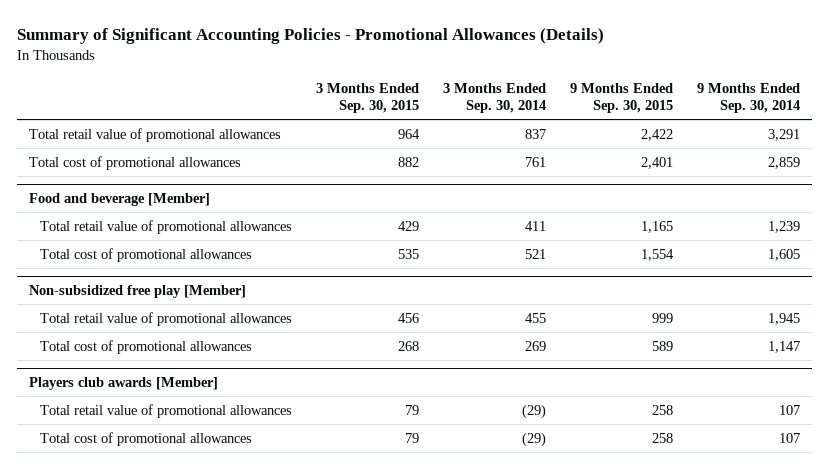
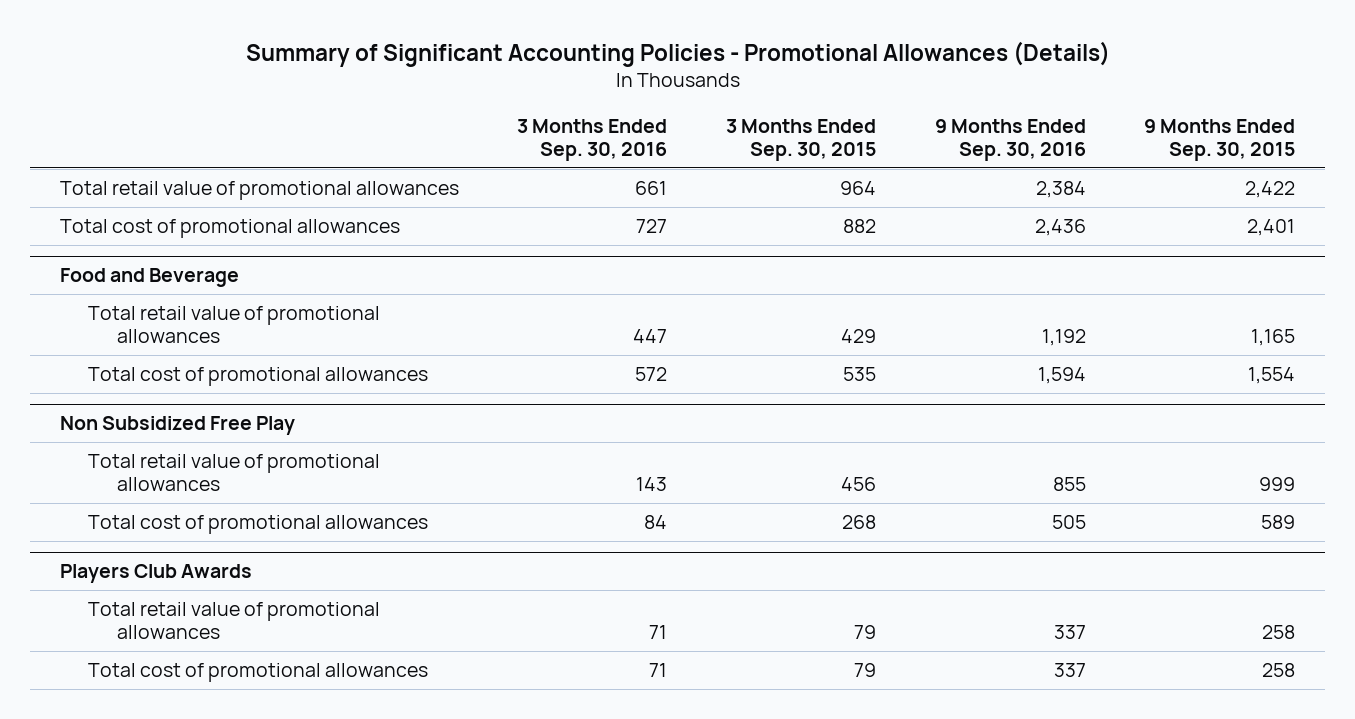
- | 3 Months Ended Sep. 30, 2015 | 3 Months Ended Sep. 30, 2014 | 9 Months Ended Sep. 30, 2015 | 9 Months Ended Sep. 30, 2014
+ | 3 Months Ended Sep. 30, 2016 | 3 Months Ended Sep. 30, 2015 | 9 Months Ended Sep. 30, 2016 | 9 Months Ended Sep. 30, 2015
- Food and beverage [Member]
+ Food and Beverage
- Non-subsidized free play [Member]
+ Non Subsidized Free Play
- Players club awards [Member]
+ Players Club Awards

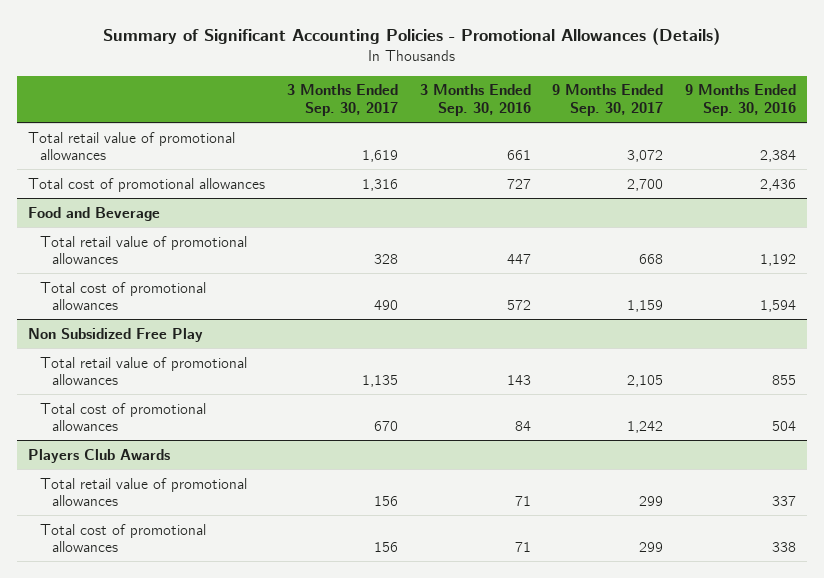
- | 3 Months Ended Sep. 30, 2016 | 3 Months Ended Sep. 30, 2015 | 9 Months Ended Sep. 30, 2016 | 9 Months Ended Sep. 30, 2015
+ | 3 Months Ended Sep. 30, 2017 | 3 Months Ended Sep. 30, 2016 | 9 Months Ended Sep. 30, 2017 | 9 Months Ended Sep. 30, 2016
@ Non Subsidized Free Play
- Total cost of promotional allowances | 84 | 268 | 505 | 589
+ Total cost of promotional allowances | 670 | 84 | 1,242 | 504
@ Players Club Awards
- Total cost of promotional allowances | 71 | 79 | 337 | 258
+ Total cost of promotional allowances | 156 | 71 | 299 | 338

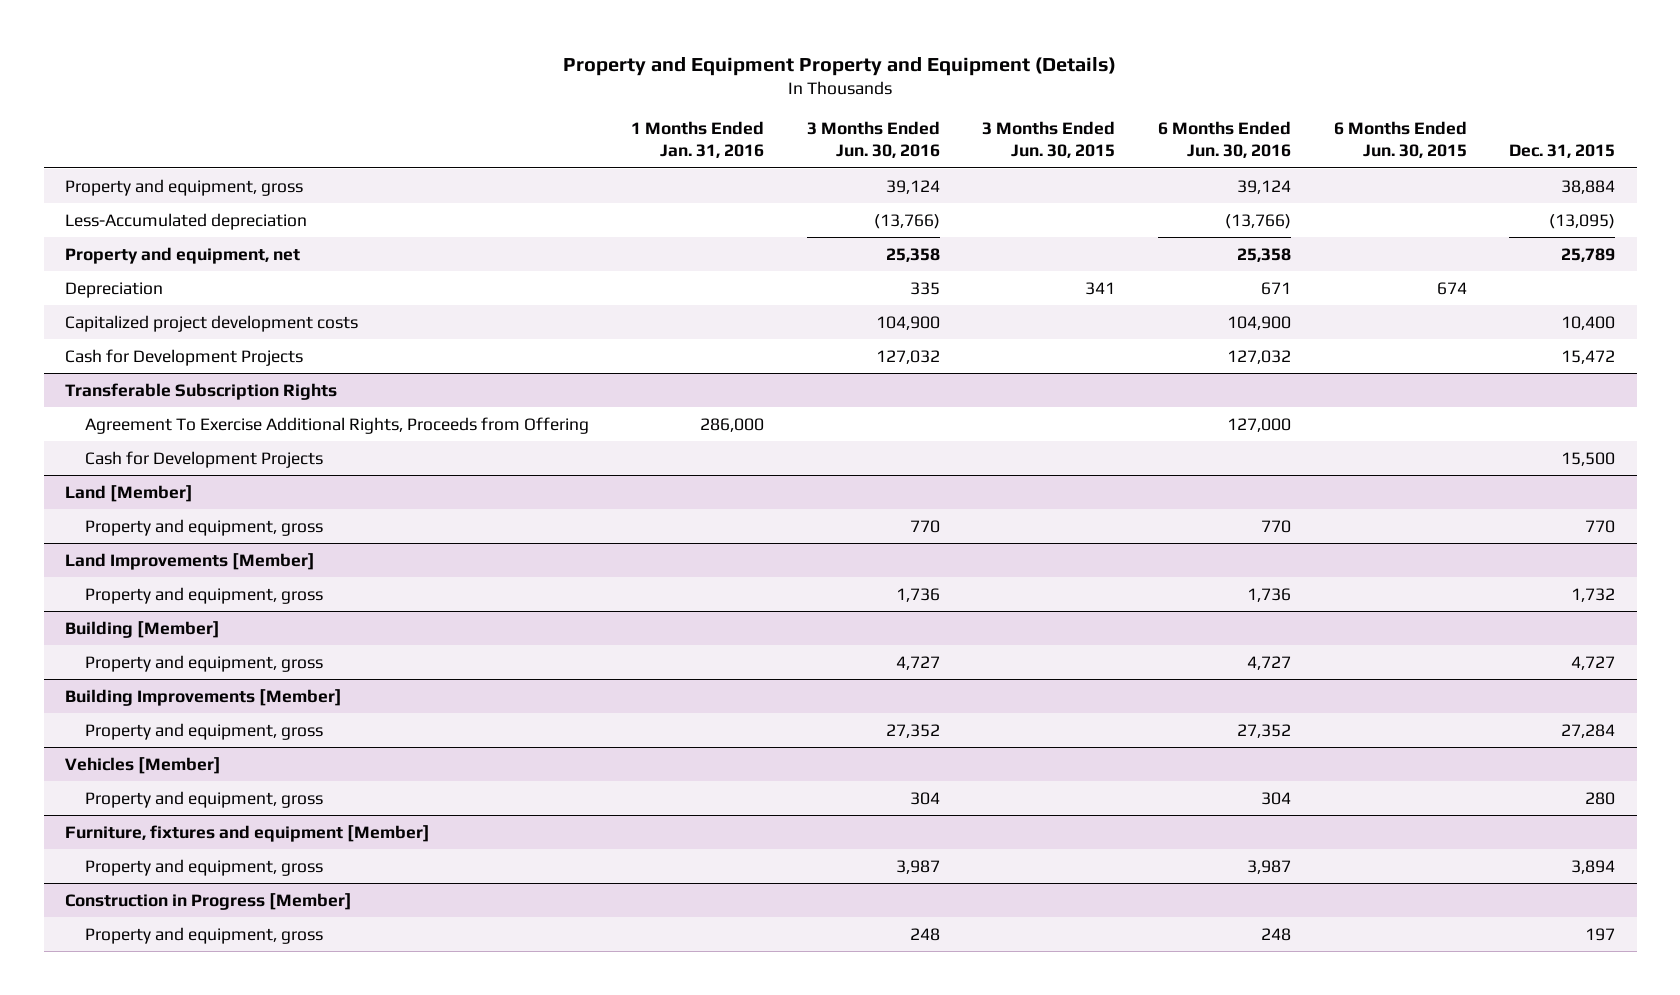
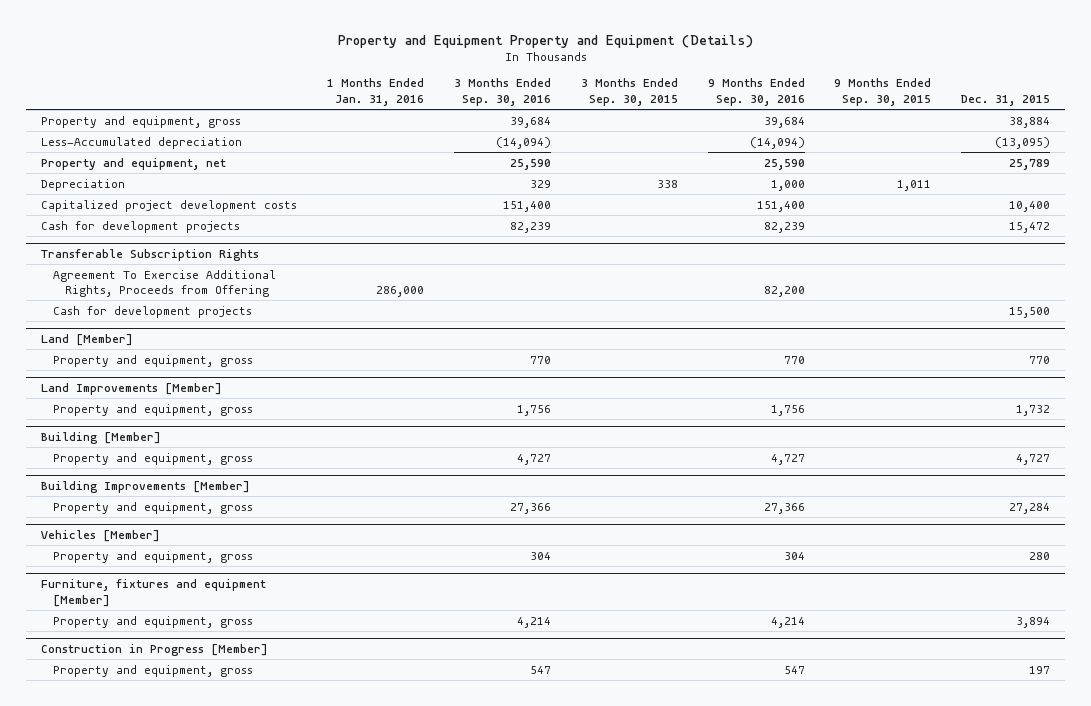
- | 1 Months Ended Jan. 31, 2016 | 3 Months Ended Jun. 30, 2016 | 3 Months Ended Jun. 30, 2015 | 6 Months Ended Jun. 30, 2016 | 6 Months Ended Jun. 30, 2015 | Dec. 31, 2015
+ | 1 Months Ended Jan. 31, 2016 | 3 Months Ended Sep. 30, 2016 | 3 Months Ended Sep. 30, 2015 | 9 Months Ended Sep. 30, 2016 | 9 Months Ended Sep. 30, 2015 | Dec. 31, 2015
- Cash for Development Projects | | 127,032 | | 127,032 | | 15,472
+ Cash for development projects | | 82,239 | | 82,239 | | 15,472
@ Transferable Subscription Rights
- Cash for Development Projects | | | | | | 15,500
+ Cash for development projects | | | | | | 15,500

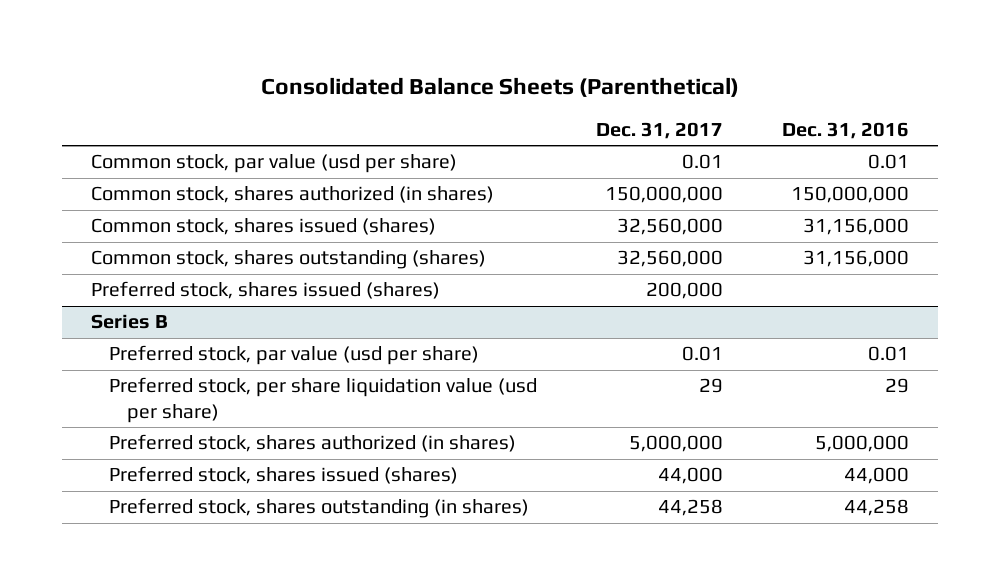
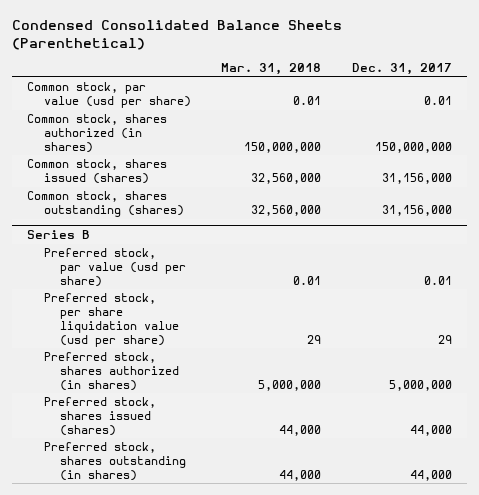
- Consolidated Balance Sheets (Parenthetical)
+ Condensed Consolidated Balance Sheets (Parenthetical)
- | Dec. 31, 2017 | Dec. 31, 2016
+ | Mar. 31, 2018 | Dec. 31, 2017
- Common stock, shares issued (shares) | 32,560,000 | 31,156,000
- Common stock, shares outstanding (shares) | 32,560,000 | 31,156,000
- Preferred stock, shares issued (shares) | 200,000 |
+ Common stock, shares issued (shares) | 32,560,000 | 31,156,000
+ Common stock, shares outstanding (shares) | 32,560,000 | 31,156,000
@ Series B
- Preferred stock, shares outstanding (in shares) | 44,258 | 44,258
+ Preferred stock, shares outstanding (in shares) | 44,000 | 44,000

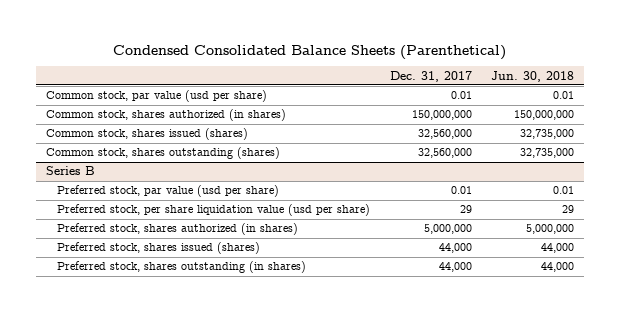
- | Mar. 31, 2018 | Dec. 31, 2017
+ | Dec. 31, 2017 | Jun. 30, 2018
- Common stock, shares issued (shares) | 32,560,000 | 31,156,000
- Common stock, shares outstanding (shares) | 32,560,000 | 31,156,000
+ Common stock, shares issued (shares) | 32,560,000 | 32,735,000
+ Common stock, shares outstanding (shares) | 32,560,000 | 32,735,000

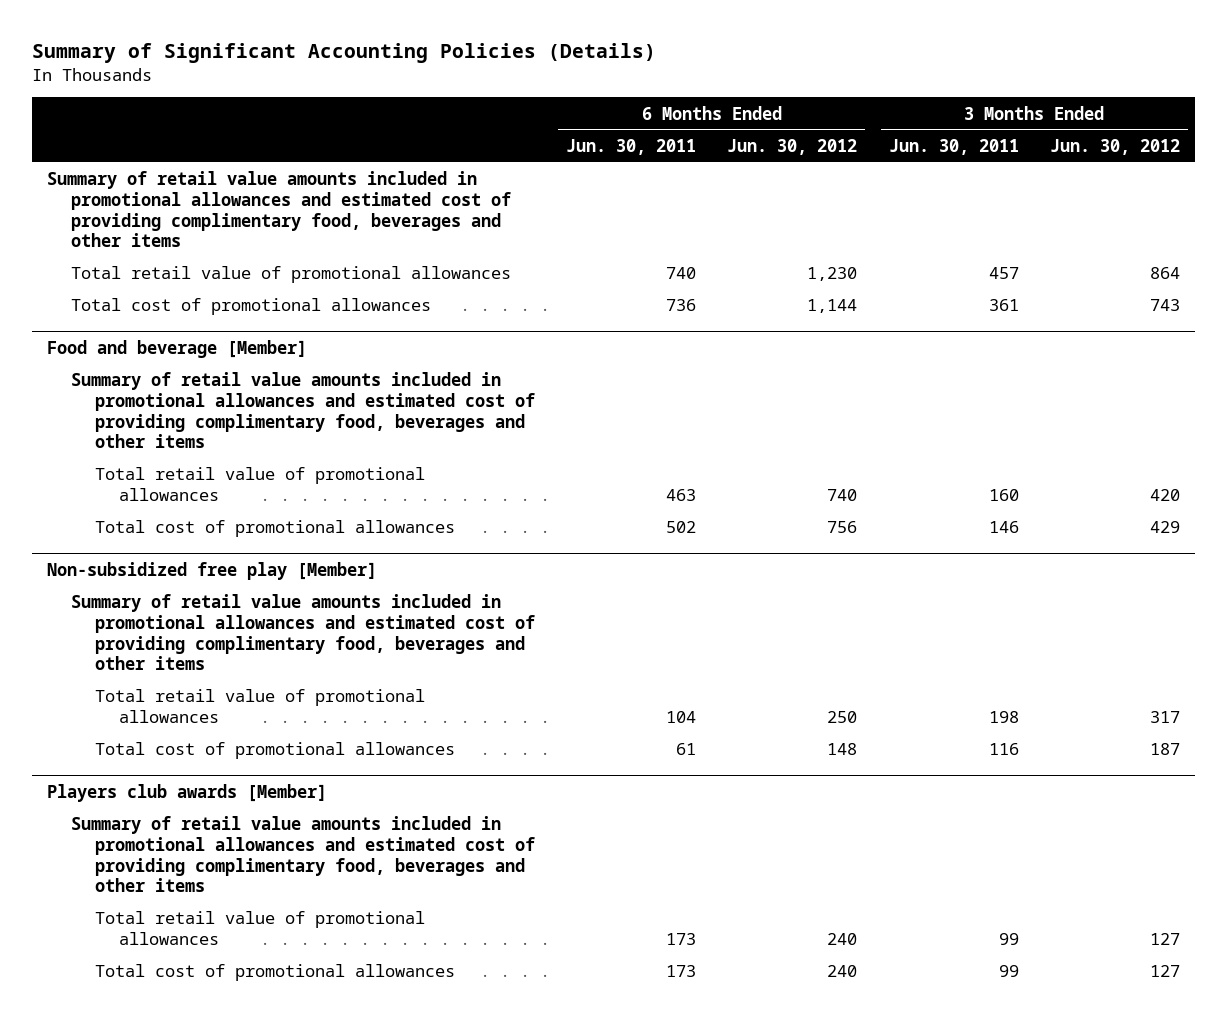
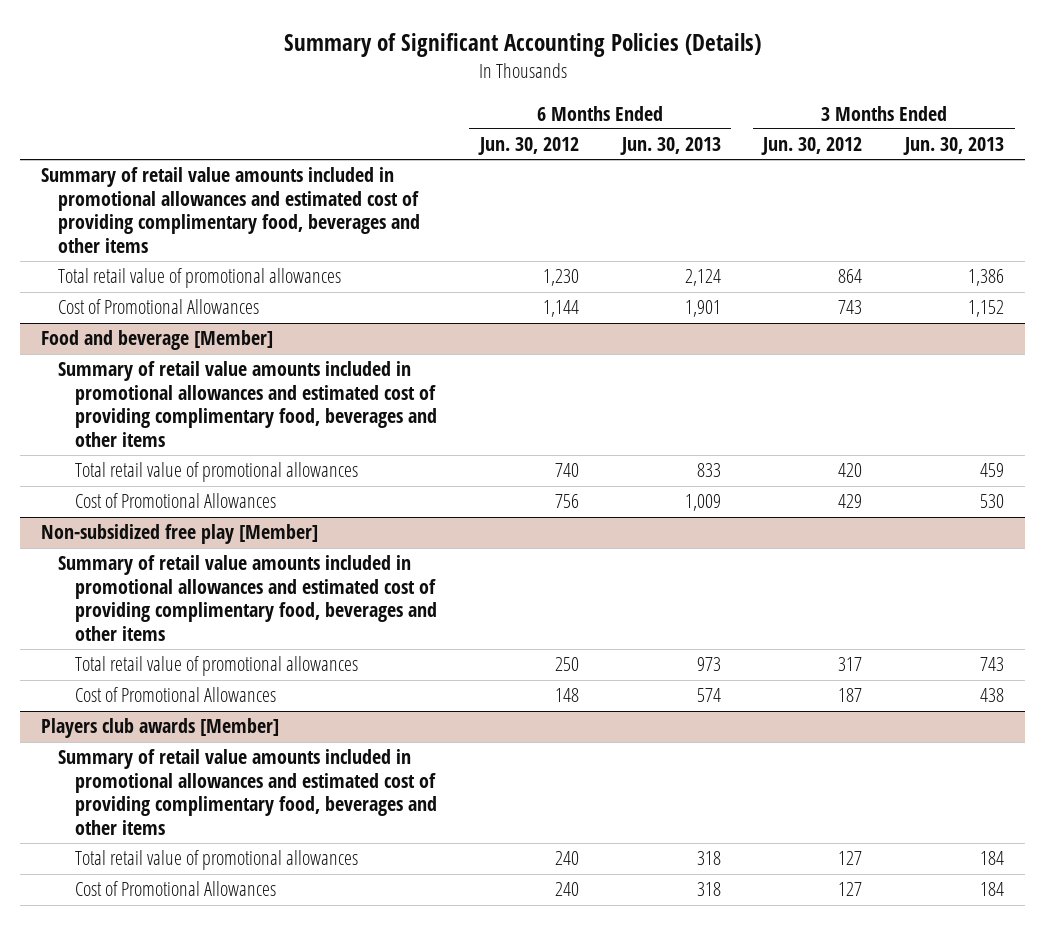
- | 6 Months Ended Jun. 30, 2011 | 6 Months Ended Jun. 30, 2012 | 3 Months Ended Jun. 30, 2011 | 3 Months Ended Jun. 30, 2012
+ | 6 Months Ended Jun. 30, 2012 | 6 Months Ended Jun. 30, 2013 | 3 Months Ended Jun. 30, 2012 | 3 Months Ended Jun. 30, 2013
- Total cost of promotional allowances | 736 | 1,144 | 361 | 743
+ Cost of Promotional Allowances | 1,144 | 1,901 | 743 | 1,152
@ Food and beverage [Member]
- Total cost of promotional allowances | 502 | 756 | 146 | 429
+ Cost of Promotional Allowances | 756 | 1,009 | 429 | 530
@ Non-subsidized free play [Member]
- Total cost of promotional allowances | 61 | 148 | 116 | 187
+ Cost of Promotional Allowances | 148 | 574 | 187 | 438
@ Players club awards [Member]
- Total cost of promotional allowances | 173 | 240 | 99 | 127
+ Cost of Promotional Allowances | 240 | 318 | 127 | 184

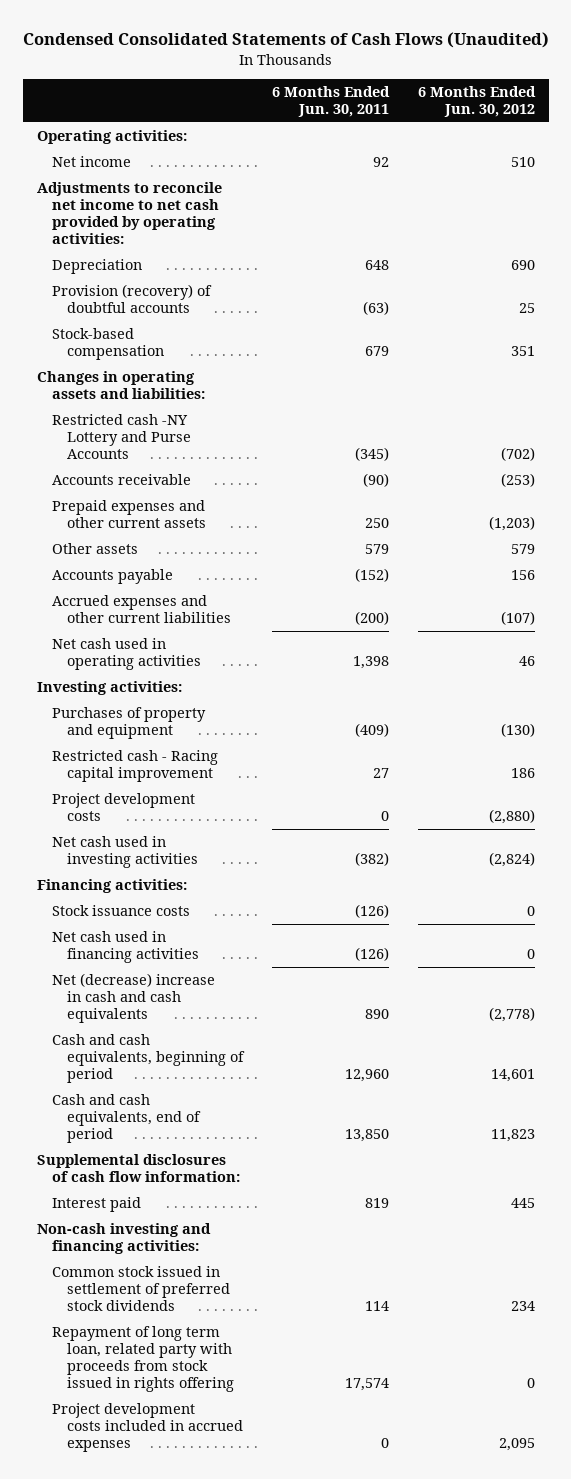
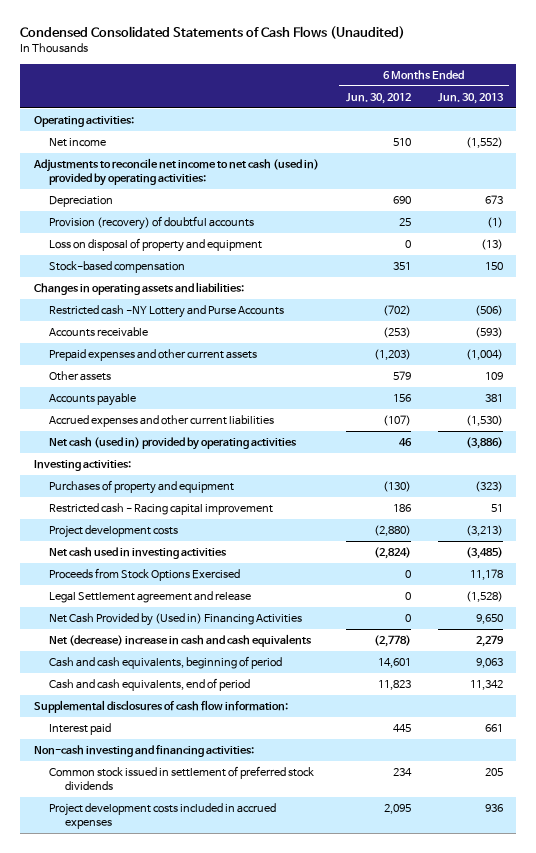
- | 6 Months Ended Jun. 30, 2011 | 6 Months Ended Jun. 30, 2012
+ | 6 Months Ended Jun. 30, 2012 | 6 Months Ended Jun. 30, 2013
- Adjustments to reconcile net income to net cash provided by operating activities:
+ Adjustments to reconcile net income to net cash (used in) provided by operating activities:
+ Loss on disposal of property and equipment | 0 | (13)
- Net cash used in operating activities | 1,398 | 46
+ Net cash (used in) provided by operating activities | 46 | (3,886)
- Financing activities:
- Stock issuance costs | (126) | 0
- Net cash used in financing activities | (126) | 0
+ Proceeds from Stock Options Exercised | 0 | 11,178
+ Legal Settlement agreement and release | 0 | (1,528)
+ Net Cash Provided by (Used in) Financing Activities | 0 | 9,650
- Repayment of long term loan, related party with proceeds from stock issued in rights offering | 17,574 | 0

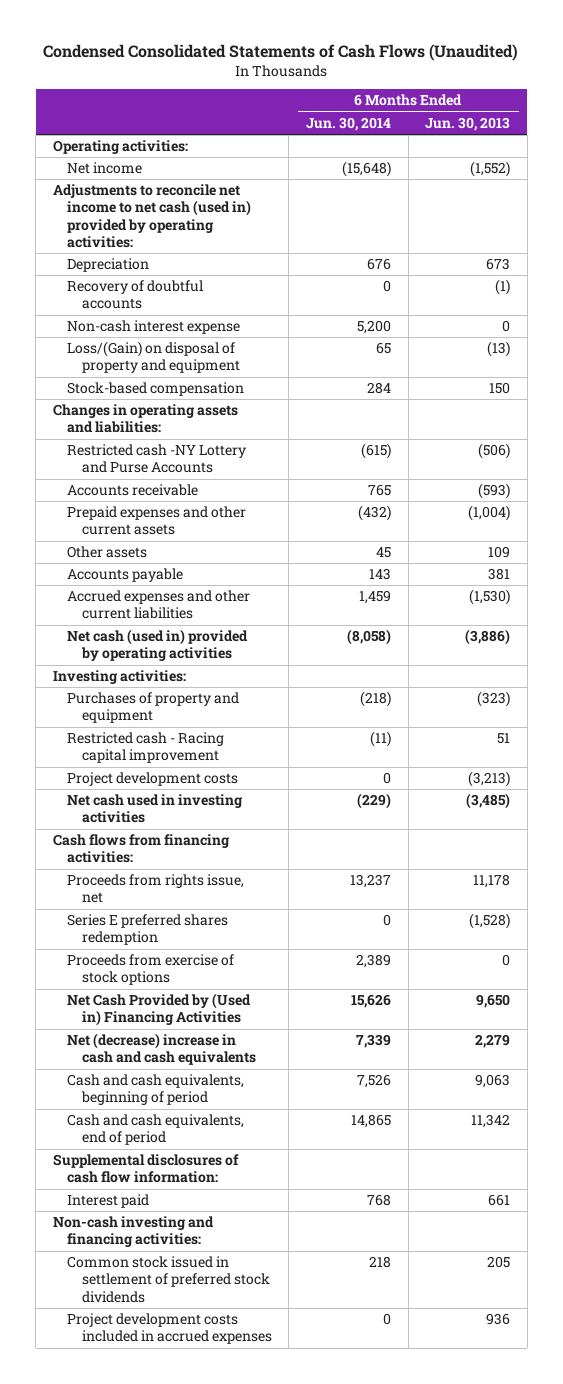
- | 6 Months Ended Jun. 30, 2012 | 6 Months Ended Jun. 30, 2013
+ | 6 Months Ended Jun. 30, 2014 | 6 Months Ended Jun. 30, 2013
- Provision (recovery) of doubtful accounts | 25 | (1)
- Loss on disposal of property and equipment | 0 | (13)
+ Recovery of doubtful accounts | 0 | (1)
+ Non-cash interest expense | 5,200 | 0
+ Loss/(Gain) on disposal of property and equipment | 65 | (13)
- Proceeds from Stock Options Exercised | 0 | 11,178
- Legal Settlement agreement and release | 0 | (1,528)
+ Cash flows from financing activities:
+ Proceeds from rights issue, net | 13,237 | 11,178
+ Series E preferred shares redemption | 0 | (1,528)
+ Proceeds from exercise of stock options | 2,389 | 0

